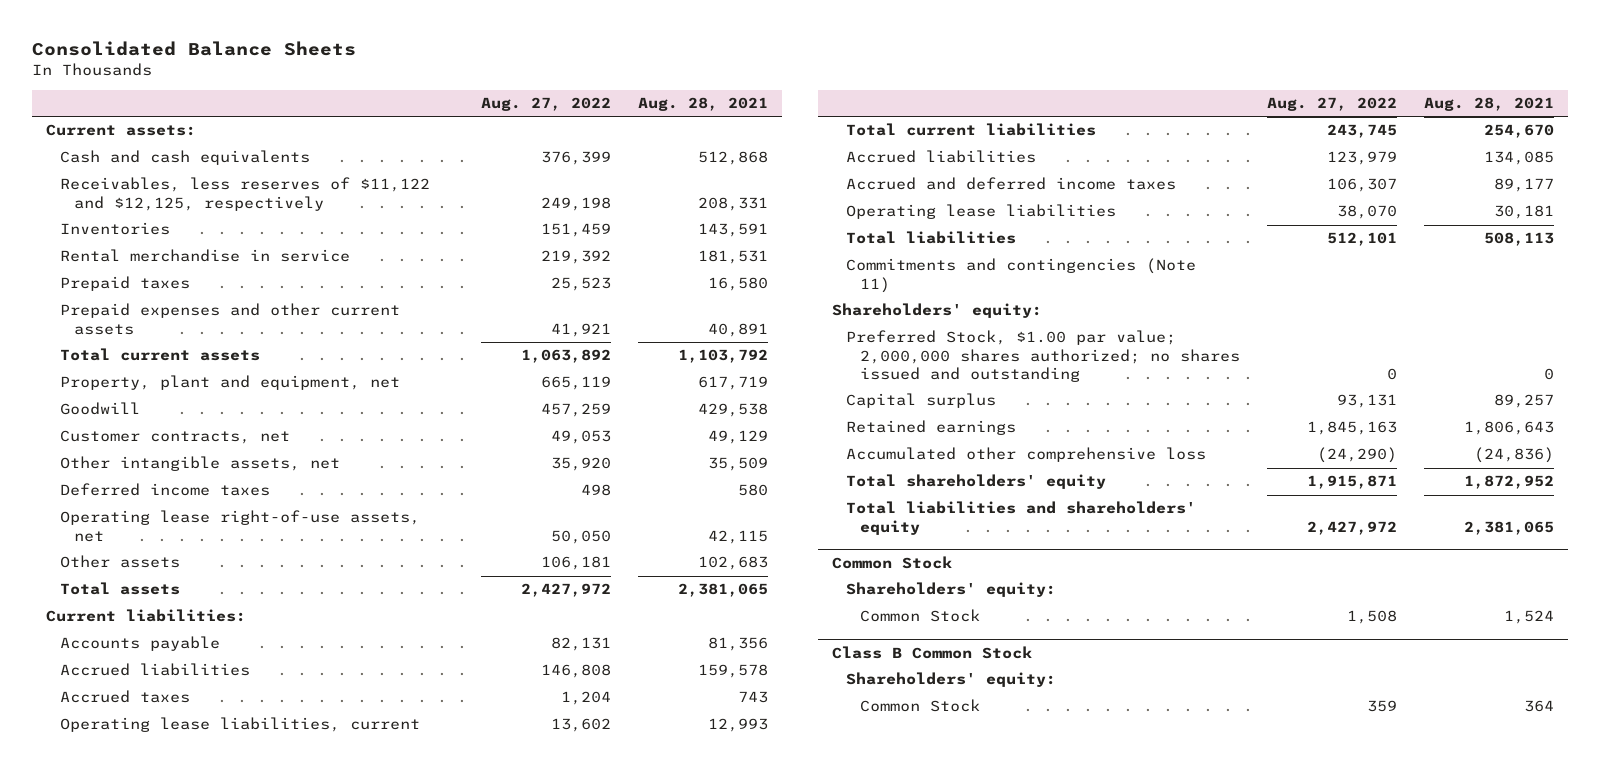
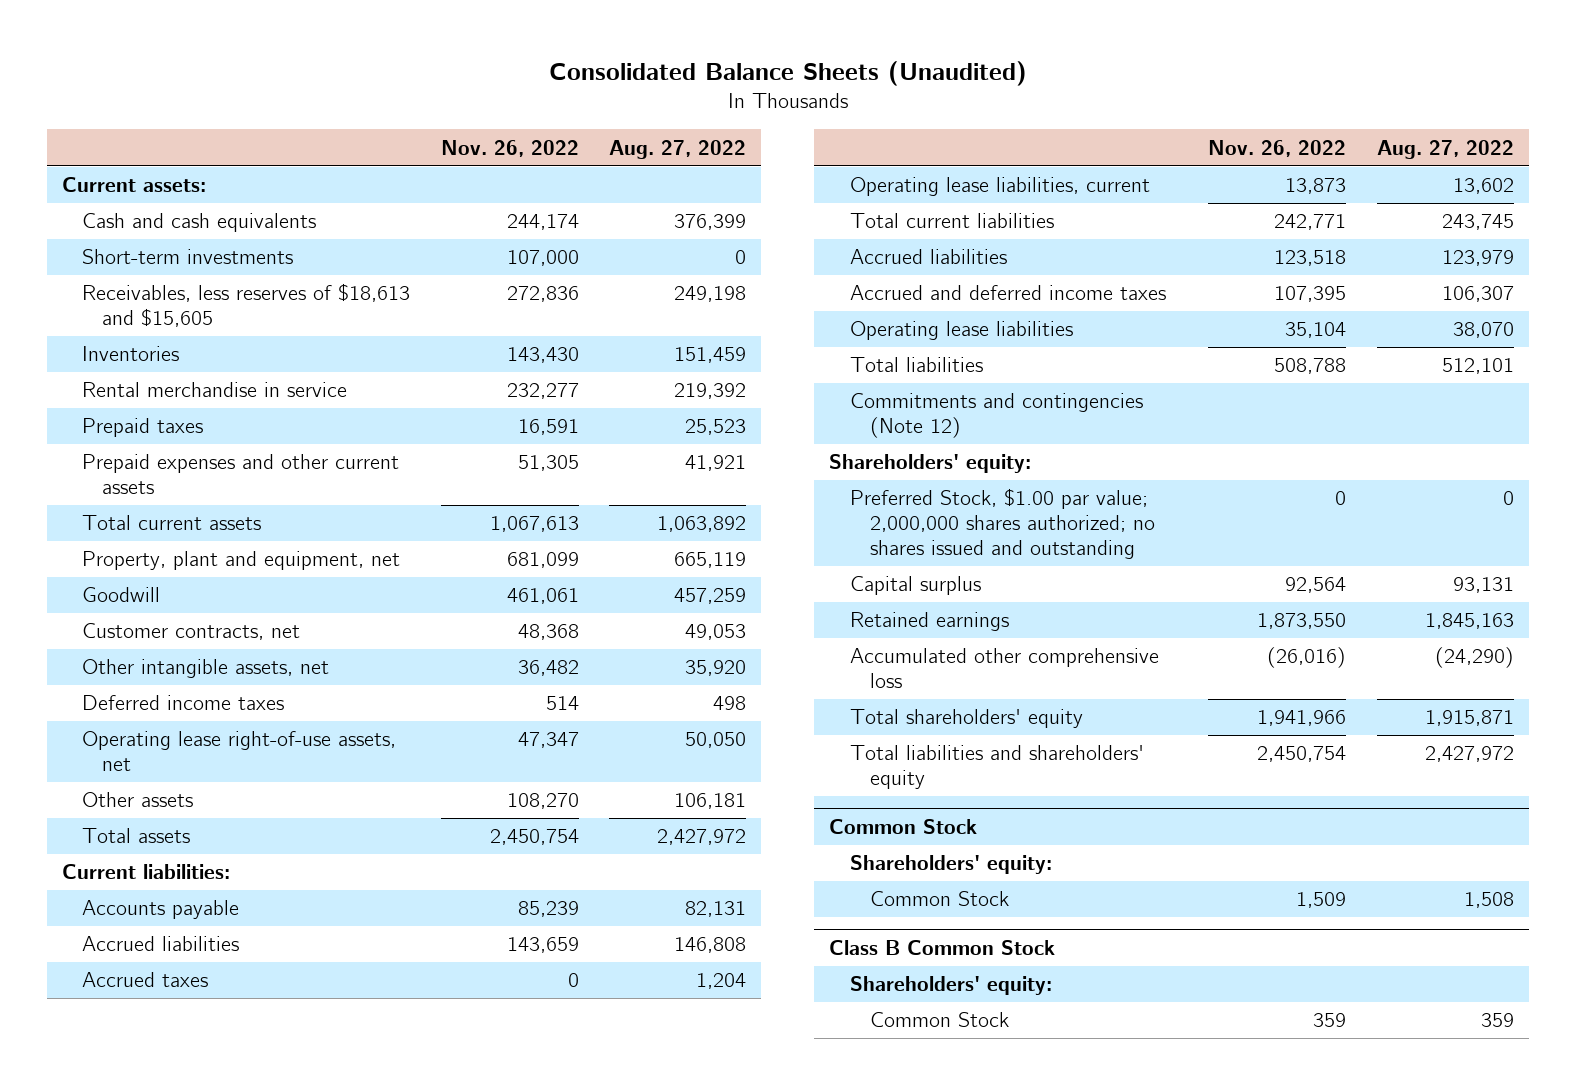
- Consolidated Balance Sheets
+ Consolidated Balance Sheets (Unaudited)
- | Aug. 27, 2022 | Aug. 28, 2021
+ | Nov. 26, 2022 | Aug. 27, 2022
- Receivables, less reserves of $11,122 and $12,125, respectively | 249,198 | 208,331
+ Short-term investments | 107,000 | 0
+ Receivables, less reserves of $18,613 and $15,605 | 272,836 | 249,198
- Commitments and contingencies (Note 11)
+ Commitments and contingencies (Note 12)

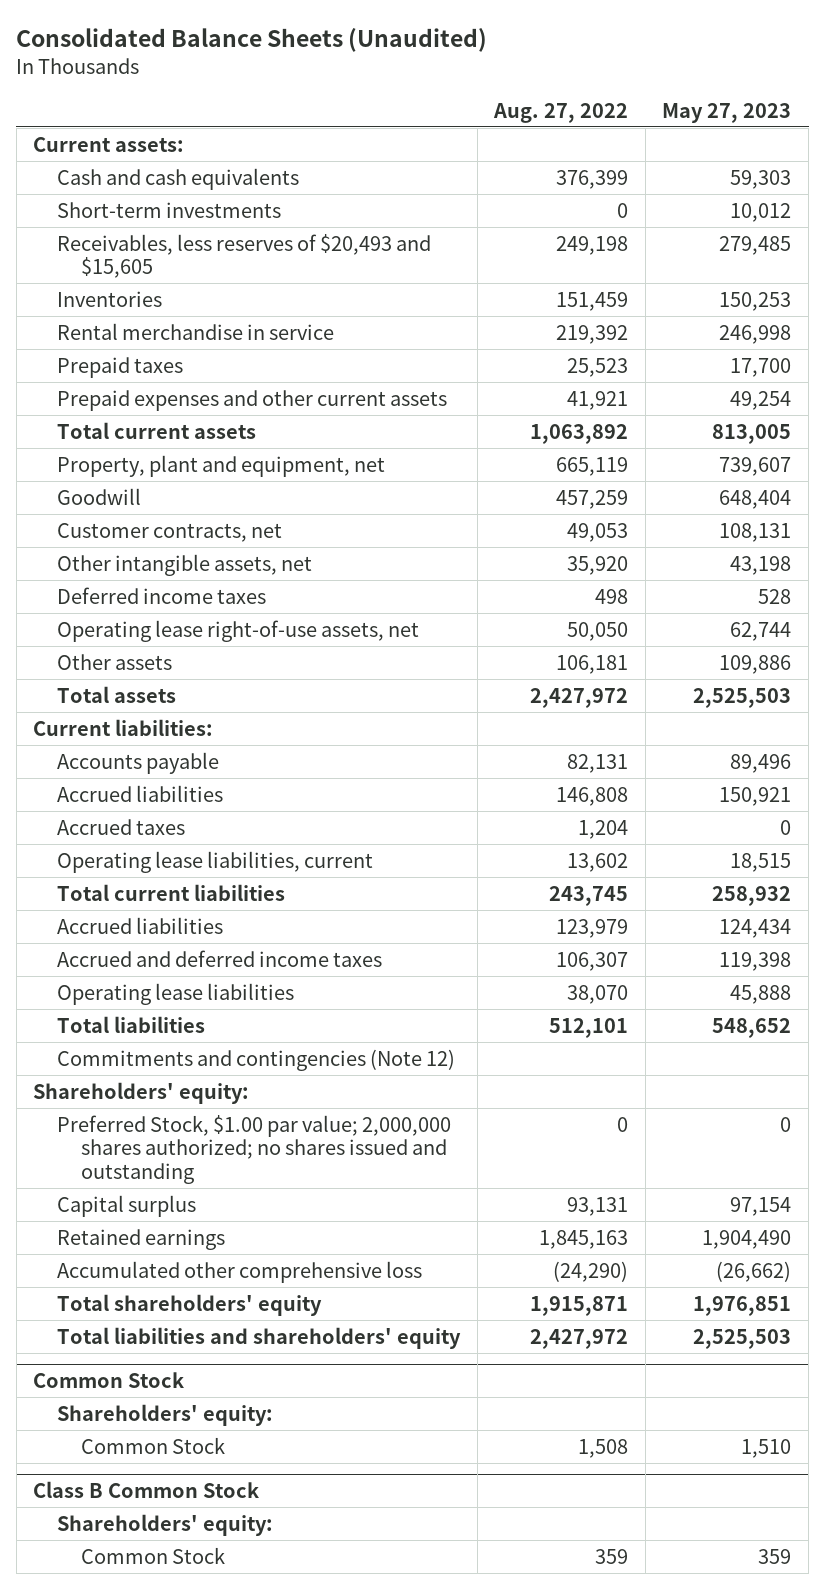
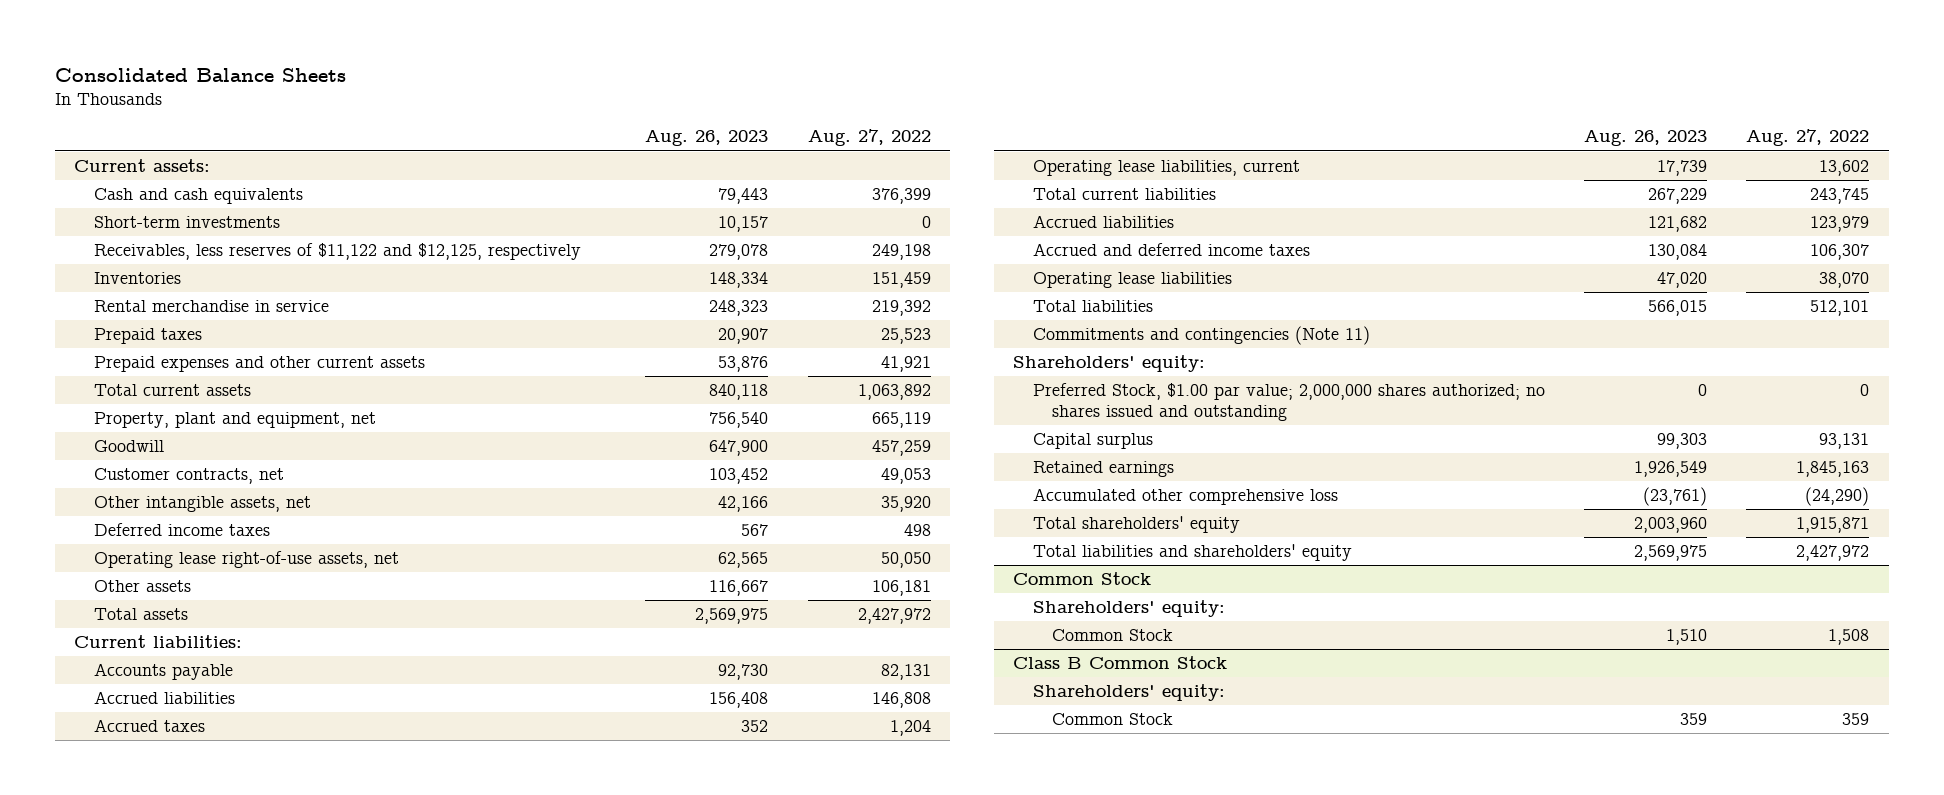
- Consolidated Balance Sheets (Unaudited)
+ Consolidated Balance Sheets
- | Aug. 27, 2022 | May 27, 2023
+ | Aug. 26, 2023 | Aug. 27, 2022
- Receivables, less reserves of $20,493 and $15,605 | 249,198 | 279,485
+ Receivables, less reserves of $11,122 and $12,125, respectively | 279,078 | 249,198
- Commitments and contingencies (Note 12)
+ Commitments and contingencies (Note 11)

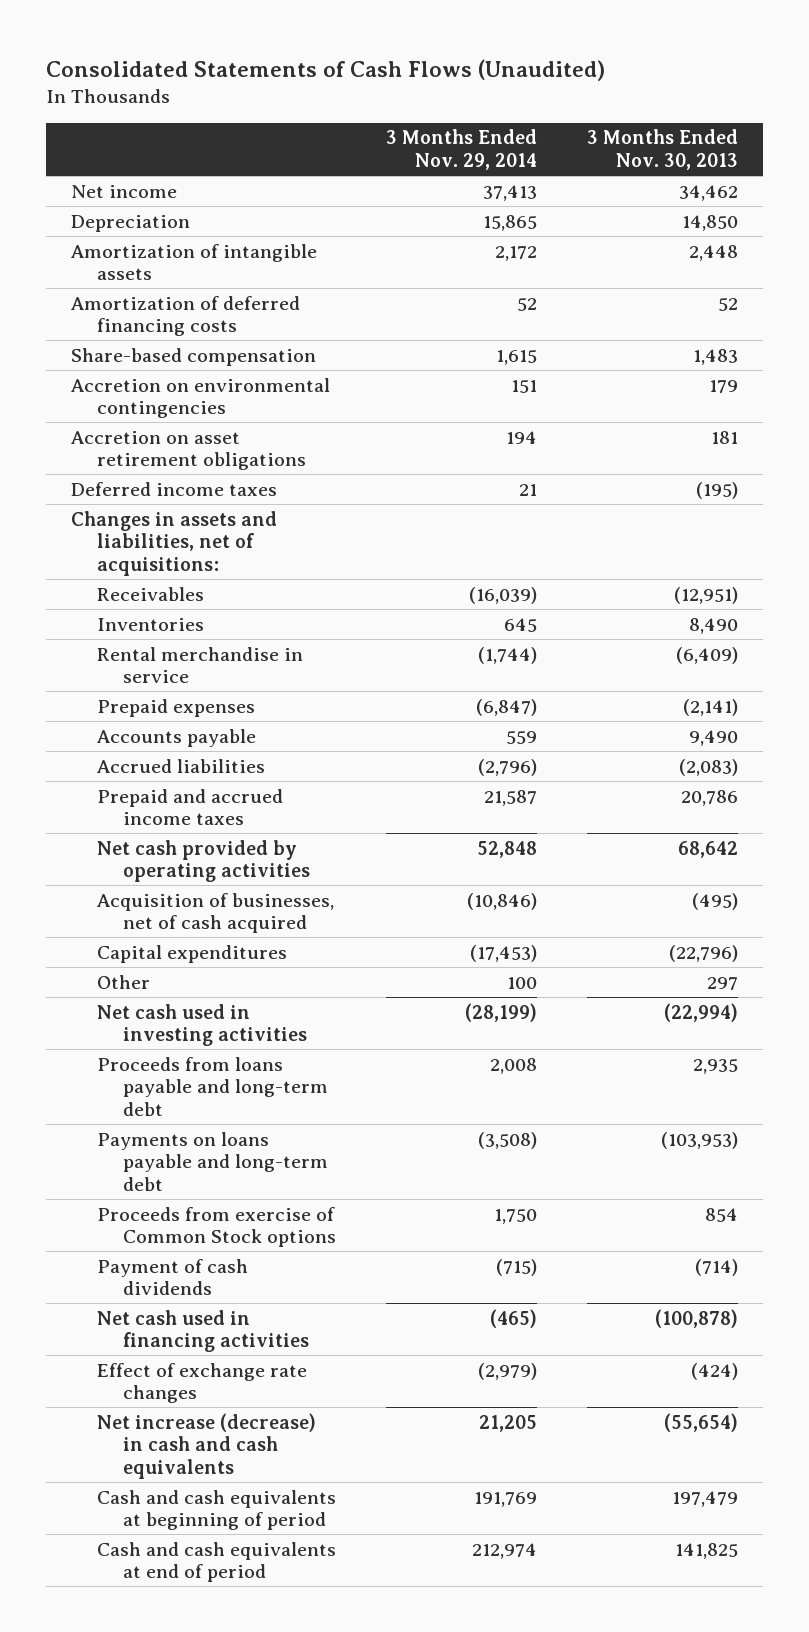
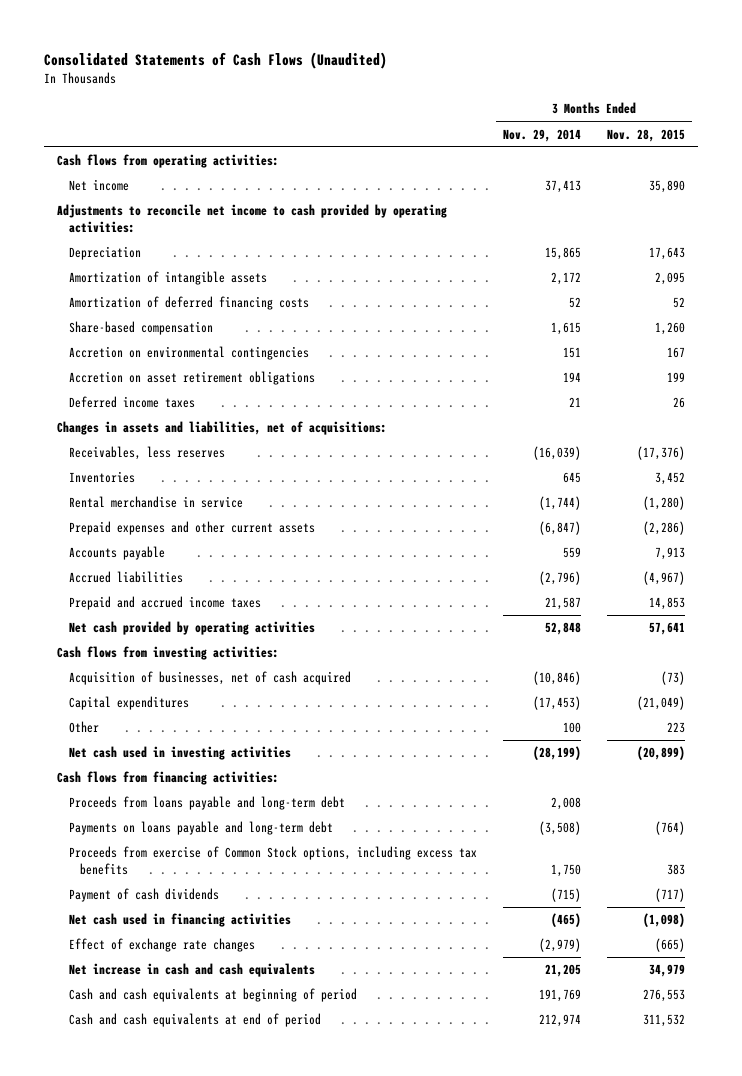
- | 3 Months Ended Nov. 29, 2014 | 3 Months Ended Nov. 30, 2013
+ | 3 Months Ended Nov. 29, 2014 | 3 Months Ended Nov. 28, 2015
+ Cash flows from operating activities:
+ Adjustments to reconcile net income to cash provided by operating activities:
- Receivables | (16,039) | (12,951)
+ Receivables, less reserves | (16,039) | (17,376)
- Prepaid expenses | (6,847) | (2,141)
+ Prepaid expenses and other current assets | (6,847) | (2,286)
+ Cash flows from investing activities:
+ Cash flows from financing activities:
- Proceeds from exercise of Common Stock options | 1,750 | 854
+ Proceeds from exercise of Common Stock options, including excess tax benefits | 1,750 | 383
- Net increase (decrease) in cash and cash equivalents | 21,205 | (55,654)
+ Net increase in cash and cash equivalents | 21,205 | 34,979

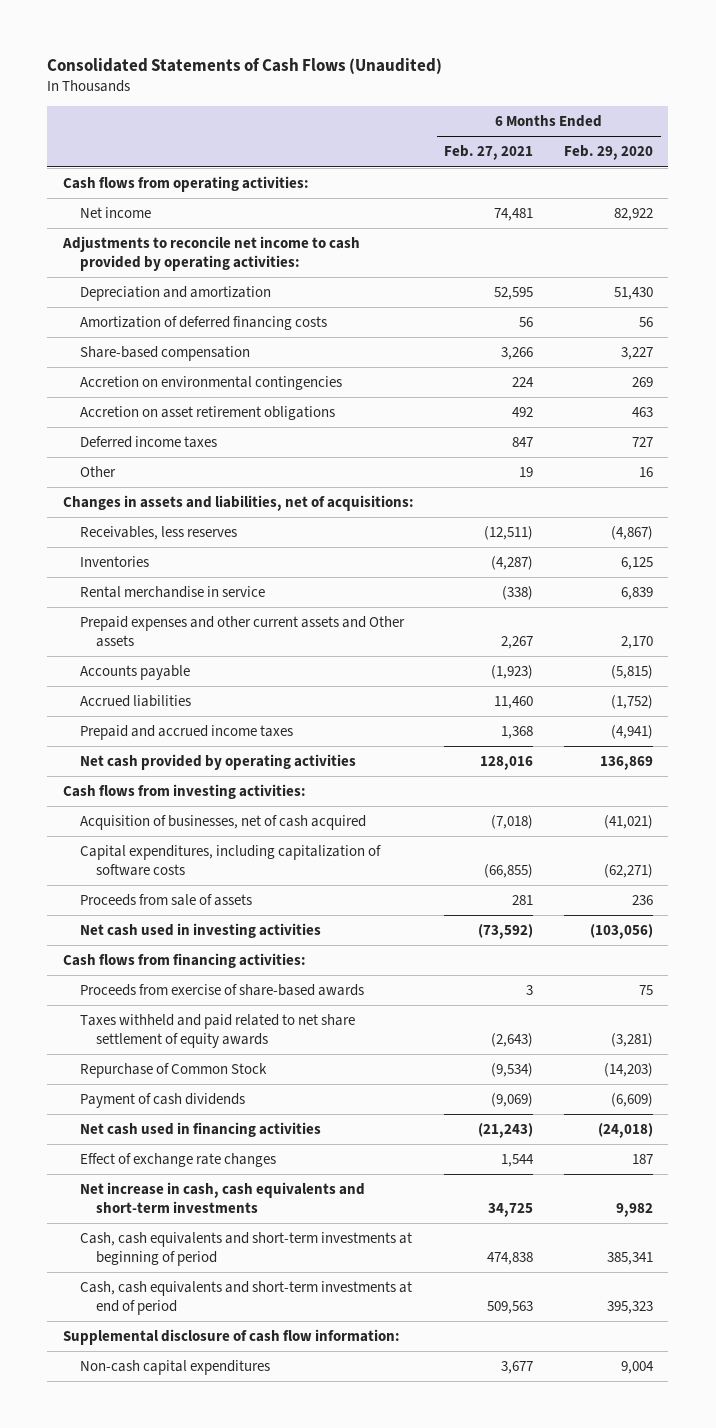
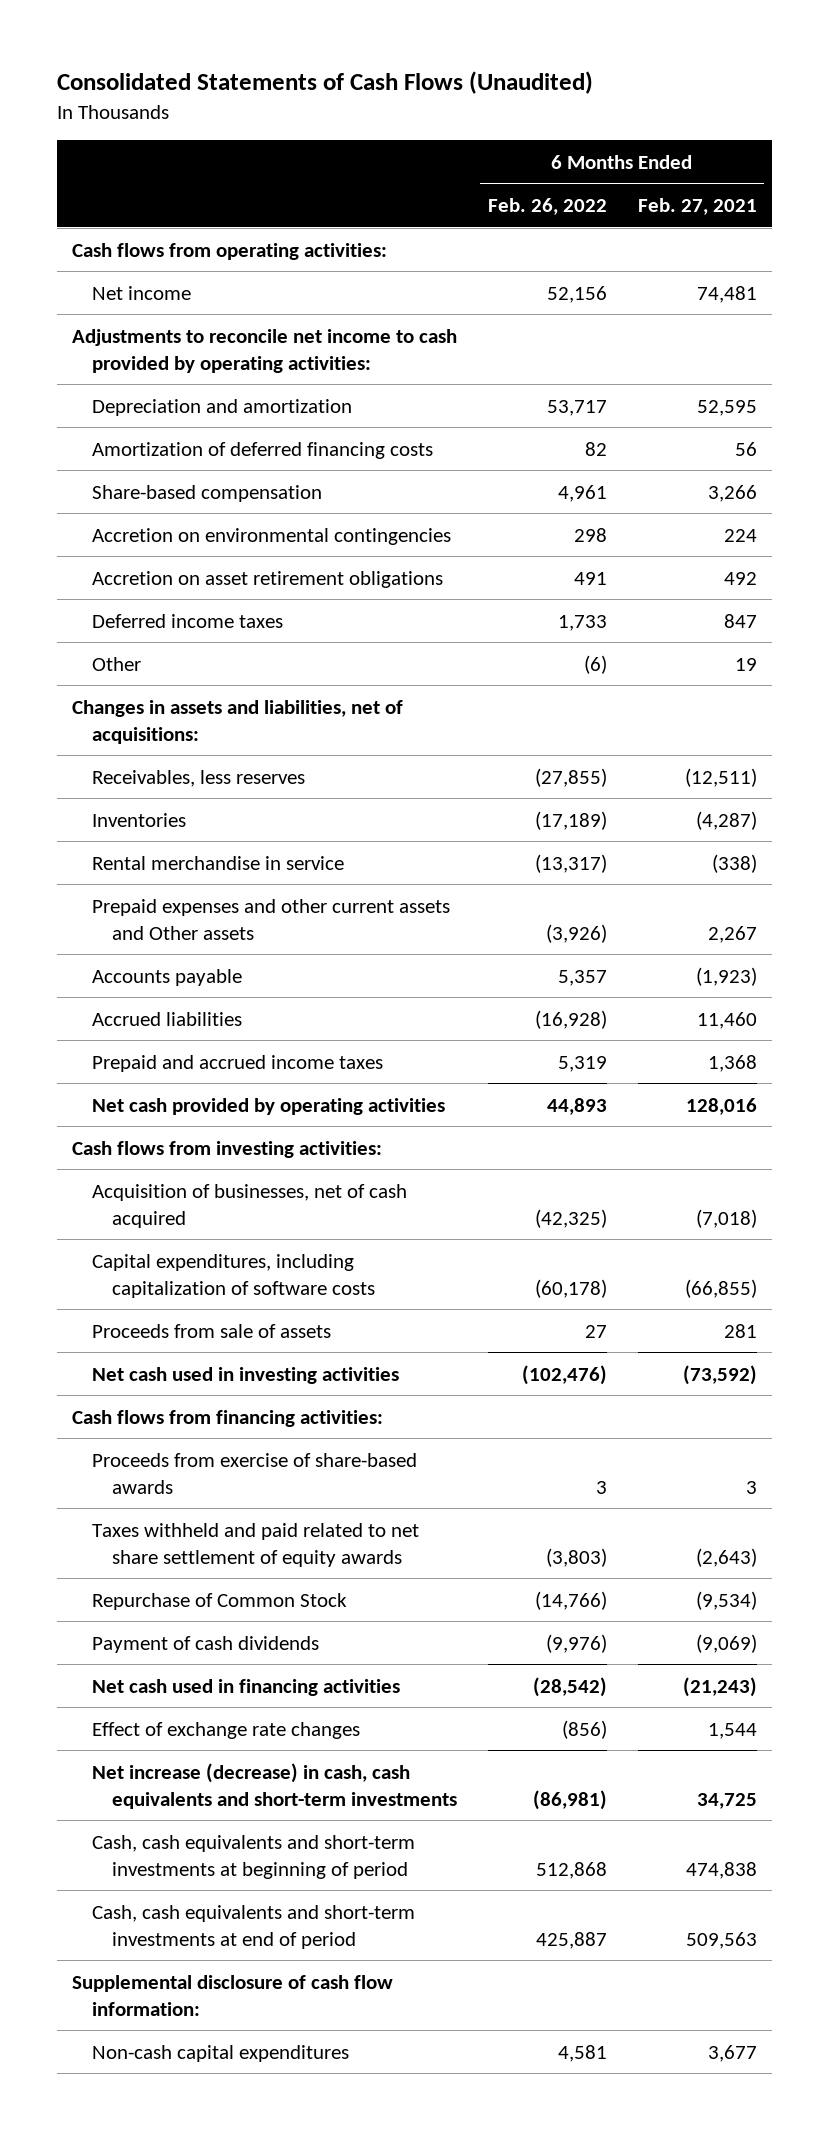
- | 6 Months Ended Feb. 27, 2021 | 6 Months Ended Feb. 29, 2020
+ | 6 Months Ended Feb. 26, 2022 | 6 Months Ended Feb. 27, 2021
- Net increase in cash, cash equivalents and short-term investments | 34,725 | 9,982
+ Net increase (decrease) in cash, cash equivalents and short-term investments | (86,981) | 34,725

